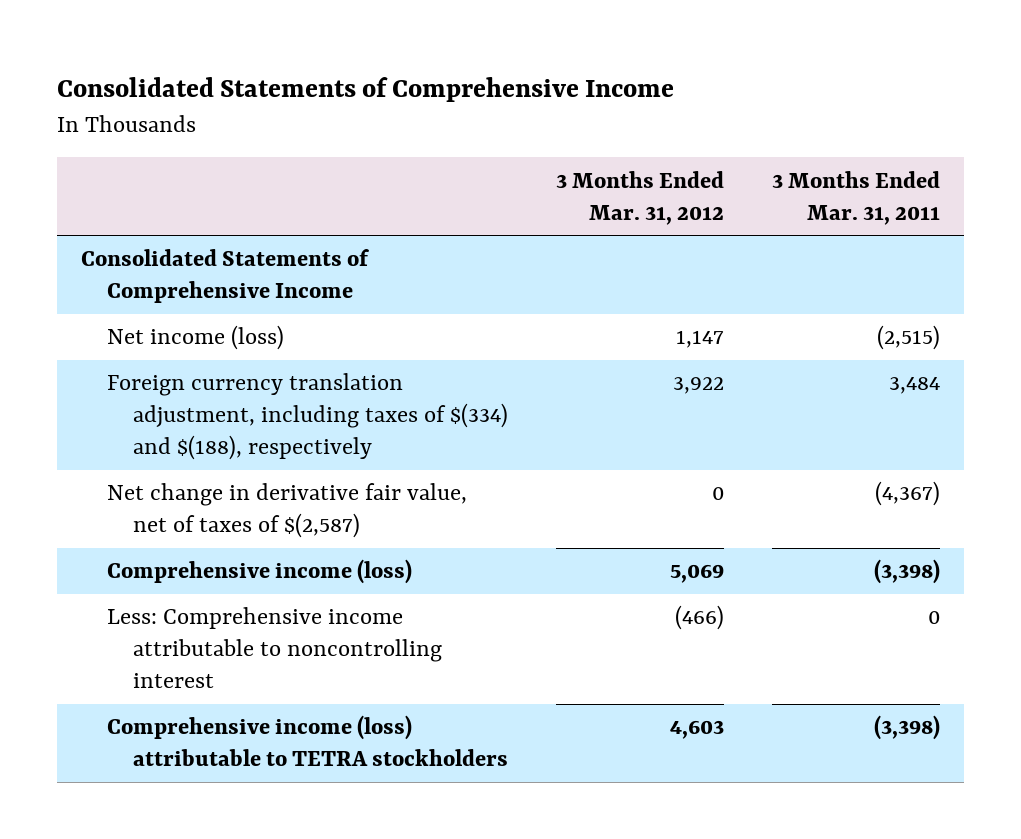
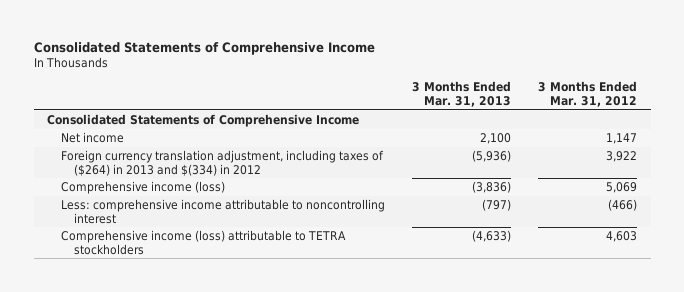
- | 3 Months Ended Mar. 31, 2012 | 3 Months Ended Mar. 31, 2011
+ | 3 Months Ended Mar. 31, 2013 | 3 Months Ended Mar. 31, 2012
- Net income (loss) | 1,147 | (2,515)
- Foreign currency translation adjustment, including taxes of $(334) and $(188), respectively | 3,922 | 3,484
- Net change in derivative fair value, net of taxes of $(2,587) | 0 | (4,367)
+ Net income | 2,100 | 1,147
+ Foreign currency translation adjustment, including taxes of ($264) in 2013 and $(334) in 2012 | (5,936) | 3,922
- Less: Comprehensive income attributable to noncontrolling interest | (466) | 0
+ Less: comprehensive income attributable to noncontrolling interest | (797) | (466)

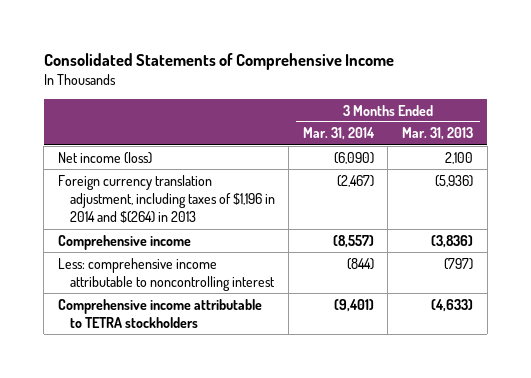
- | 3 Months Ended Mar. 31, 2013 | 3 Months Ended Mar. 31, 2012
+ | 3 Months Ended Mar. 31, 2014 | 3 Months Ended Mar. 31, 2013
- Consolidated Statements of Comprehensive Income
- Net income | 2,100 | 1,147
- Foreign currency translation adjustment, including taxes of ($264) in 2013 and $(334) in 2012 | (5,936) | 3,922
- Comprehensive income (loss) | (3,836) | 5,069
+ Net income (loss) | (6,090) | 2,100
+ Foreign currency translation adjustment, including taxes of $1,196 in 2014 and $(264) in 2013 | (2,467) | (5,936)
+ Comprehensive income | (8,557) | (3,836)
- Comprehensive income (loss) attributable to TETRA stockholders | (4,633) | 4,603
+ Comprehensive income attributable to TETRA stockholders | (9,401) | (4,633)

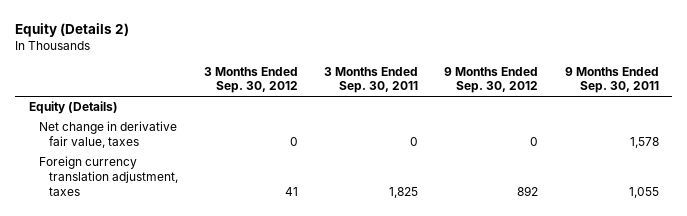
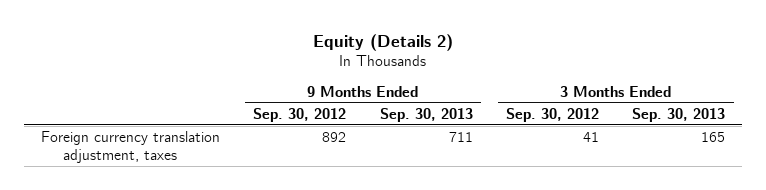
- | 3 Months Ended Sep. 30, 2012 | 3 Months Ended Sep. 30, 2011 | 9 Months Ended Sep. 30, 2012 | 9 Months Ended Sep. 30, 2011
+ | 9 Months Ended Sep. 30, 2012 | 9 Months Ended Sep. 30, 2013 | 3 Months Ended Sep. 30, 2012 | 3 Months Ended Sep. 30, 2013
- Equity (Details)
- Net change in derivative fair value, taxes | 0 | 0 | 0 | 1,578

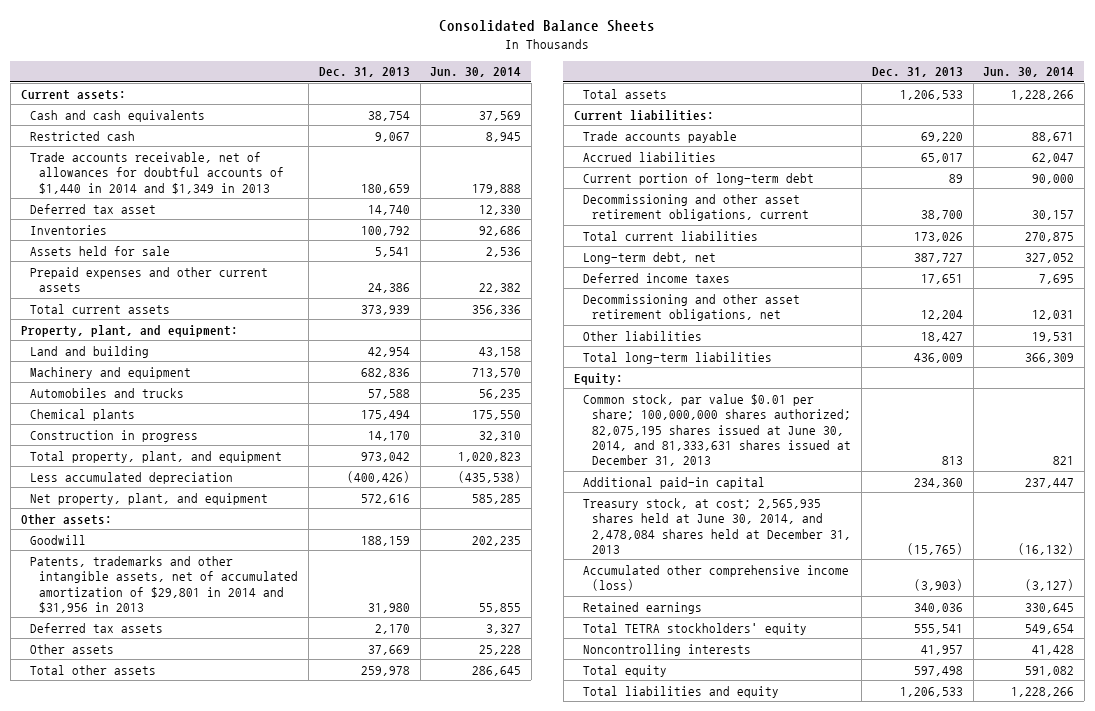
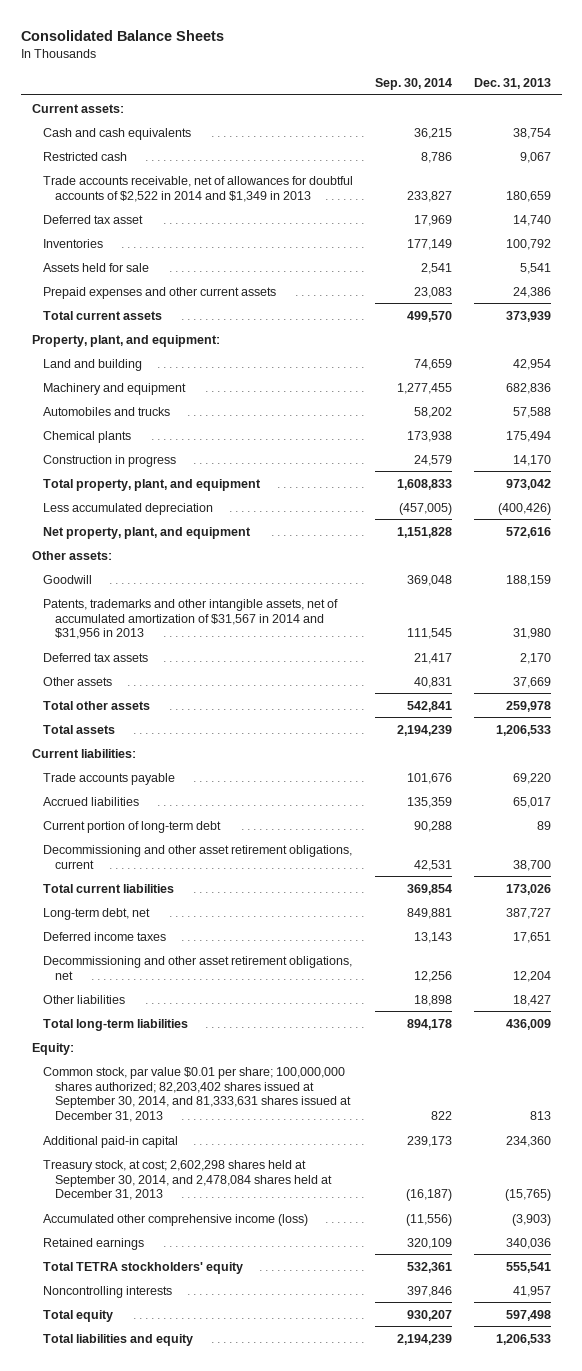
- | Dec. 31, 2013 | Jun. 30, 2014
+ | Sep. 30, 2014 | Dec. 31, 2013
- Trade accounts receivable, net of allowances for doubtful accounts of $1,440 in 2014 and $1,349 in 2013 | 180,659 | 179,888
+ Trade accounts receivable, net of allowances for doubtful accounts of $2,522 in 2014 and $1,349 in 2013 | 233,827 | 180,659
- Patents, trademarks and other intangible assets, net of accumulated amortization of $29,801 in 2014 and $31,956 in 2013 | 31,980 | 55,855
+ Patents, trademarks and other intangible assets, net of accumulated amortization of $31,567 in 2014 and $31,956 in 2013 | 111,545 | 31,980
- Common stock, par value $0.01 per share; 100,000,000 shares authorized; 82,075,195 shares issued at June 30, 2014, and 81,333,631 shares issued at December 31, 2013 | 813 | 821
+ Common stock, par value $0.01 per share; 100,000,000 shares authorized; 82,203,402 shares issued at September 30, 2014, and 81,333,631 shares issued at December 31, 2013 | 822 | 813
- Treasury stock, at cost; 2,565,935 shares held at June 30, 2014, and 2,478,084 shares held at December 31, 2013 | (15,765) | (16,132)
+ Treasury stock, at cost; 2,602,298 shares held at September 30, 2014, and 2,478,084 shares held at December 31, 2013 | (16,187) | (15,765)

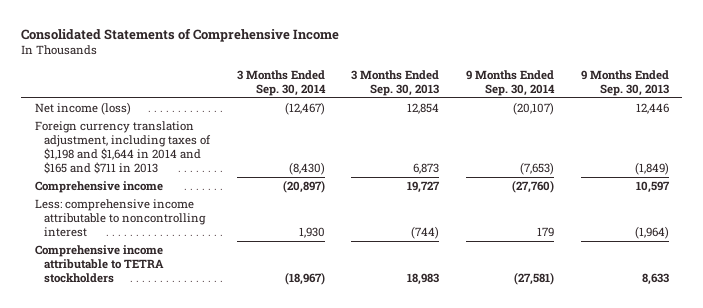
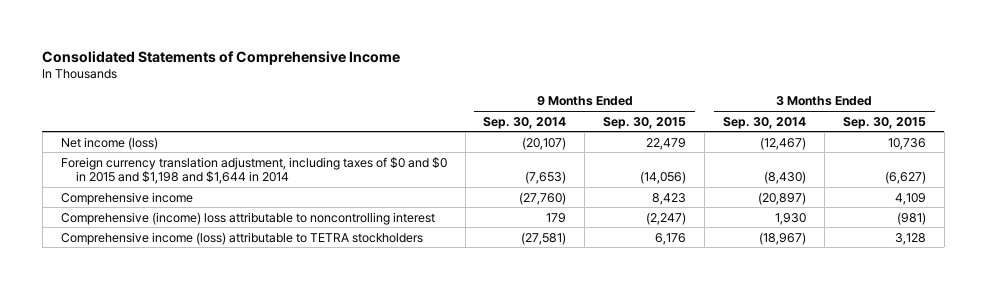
- | 3 Months Ended Sep. 30, 2014 | 3 Months Ended Sep. 30, 2013 | 9 Months Ended Sep. 30, 2014 | 9 Months Ended Sep. 30, 2013
+ | 9 Months Ended Sep. 30, 2014 | 9 Months Ended Sep. 30, 2015 | 3 Months Ended Sep. 30, 2014 | 3 Months Ended Sep. 30, 2015
- Foreign currency translation adjustment, including taxes of $1,198 and $1,644 in 2014 and $165 and $711 in 2013 | (8,430) | 6,873 | (7,653) | (1,849)
+ Foreign currency translation adjustment, including taxes of $0 and $0 in 2015 and $1,198 and $1,644 in 2014 | (7,653) | (14,056) | (8,430) | (6,627)
- Less: comprehensive income attributable to noncontrolling interest | 1,930 | (744) | 179 | (1,964)
- Comprehensive income attributable to TETRA stockholders | (18,967) | 18,983 | (27,581) | 8,633
+ Comprehensive (income) loss attributable to noncontrolling interest | 179 | (2,247) | 1,930 | (981)
+ Comprehensive income (loss) attributable to TETRA stockholders | (27,581) | 6,176 | (18,967) | 3,128

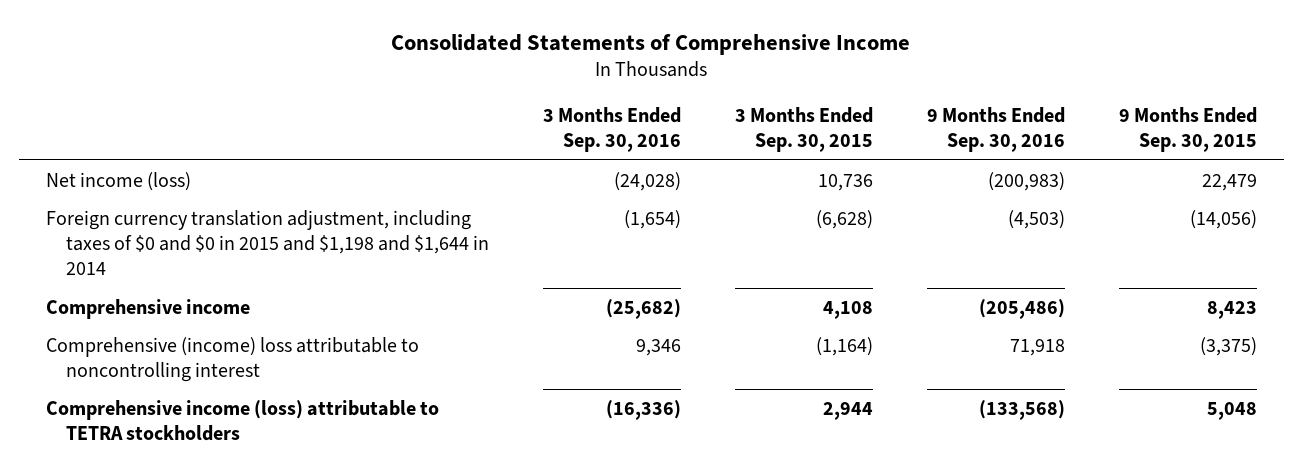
- | 9 Months Ended Sep. 30, 2014 | 9 Months Ended Sep. 30, 2015 | 3 Months Ended Sep. 30, 2014 | 3 Months Ended Sep. 30, 2015
+ | 3 Months Ended Sep. 30, 2016 | 3 Months Ended Sep. 30, 2015 | 9 Months Ended Sep. 30, 2016 | 9 Months Ended Sep. 30, 2015
- Foreign currency translation adjustment, including taxes of $0 and $0 in 2015 and $1,198 and $1,644 in 2014 | (7,653) | (14,056) | (8,430) | (6,627)
- Comprehensive income | (27,760) | 8,423 | (20,897) | 4,109
- Comprehensive (income) loss attributable to noncontrolling interest | 179 | (2,247) | 1,930 | (981)
- Comprehensive income (loss) attributable to TETRA stockholders | (27,581) | 6,176 | (18,967) | 3,128
+ Foreign currency translation adjustment, including taxes of $0 and $0 in 2015 and $1,198 and $1,644 in 2014 | (1,654) | (6,628) | (4,503) | (14,056)
+ Comprehensive income | (25,682) | 4,108 | (205,486) | 8,423
+ Comprehensive (income) loss attributable to noncontrolling interest | 9,346 | (1,164) | 71,918 | (3,375)
+ Comprehensive income (loss) attributable to TETRA stockholders | (16,336) | 2,944 | (133,568) | 5,048

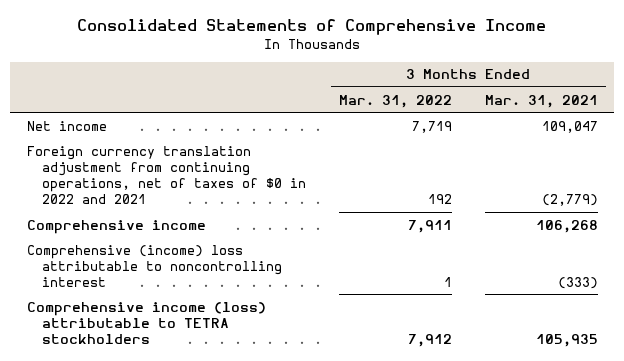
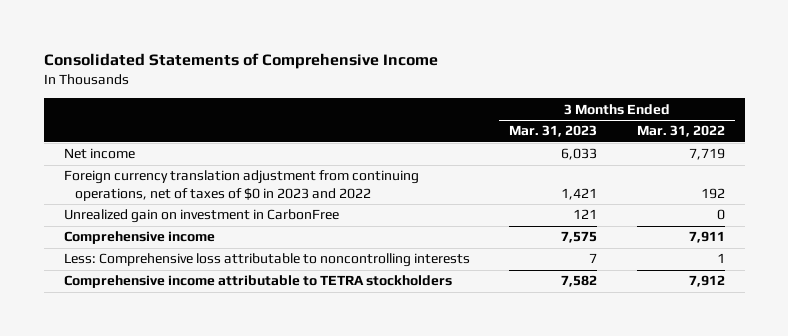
- | 3 Months Ended Mar. 31, 2022 | 3 Months Ended Mar. 31, 2021
+ | 3 Months Ended Mar. 31, 2023 | 3 Months Ended Mar. 31, 2022
- Foreign currency translation adjustment from continuing operations, net of taxes of $0 in 2022 and 2021 | 192 | (2,779)
+ Foreign currency translation adjustment from continuing operations, net of taxes of $0 in 2023 and 2022 | 1,421 | 192
+ Unrealized gain on investment in CarbonFree | 121 | 0
- Comprehensive (income) loss attributable to noncontrolling interest | 1 | (333)
- Comprehensive income (loss) attributable to TETRA stockholders | 7,912 | 105,935
+ Less: Comprehensive loss attributable to noncontrolling interests | 7 | 1
+ Comprehensive income attributable to TETRA stockholders | 7,582 | 7,912

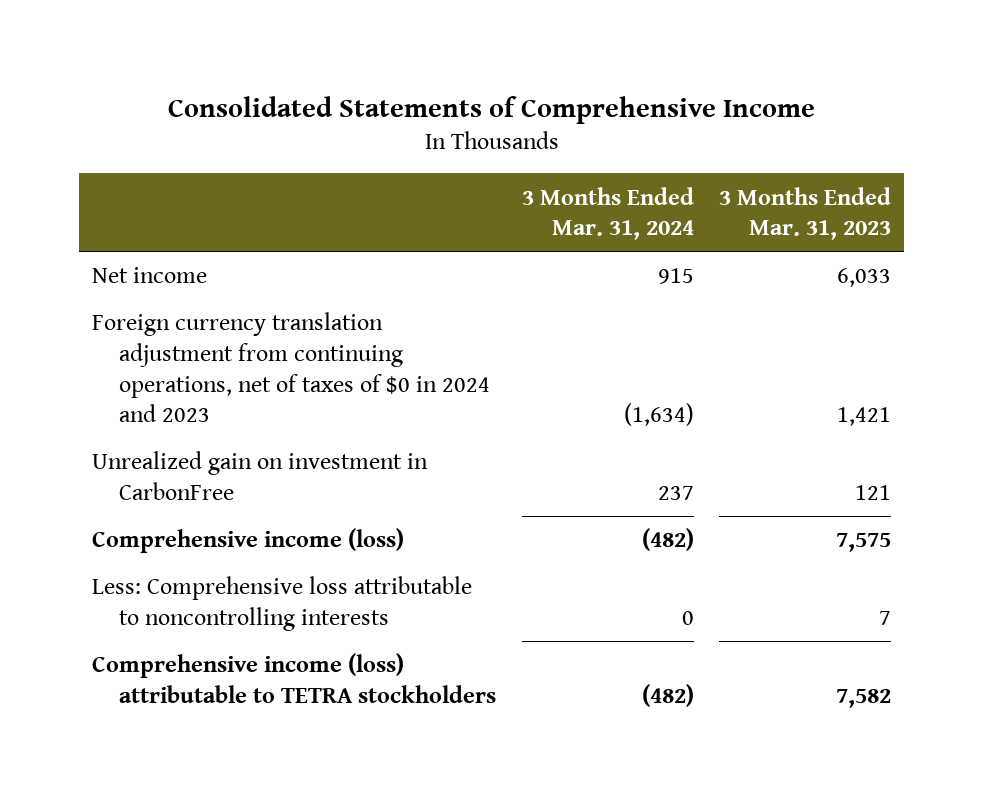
- | 3 Months Ended Mar. 31, 2023 | 3 Months Ended Mar. 31, 2022
+ | 3 Months Ended Mar. 31, 2024 | 3 Months Ended Mar. 31, 2023
- Foreign currency translation adjustment from continuing operations, net of taxes of $0 in 2023 and 2022 | 1,421 | 192
+ Foreign currency translation adjustment from continuing operations, net of taxes of $0 in 2024 and 2023 | (1,634) | 1,421
- Comprehensive income | 7,575 | 7,911
+ Comprehensive income (loss) | (482) | 7,575
- Comprehensive income attributable to TETRA stockholders | 7,582 | 7,912
+ Comprehensive income (loss) attributable to TETRA stockholders | (482) | 7,582

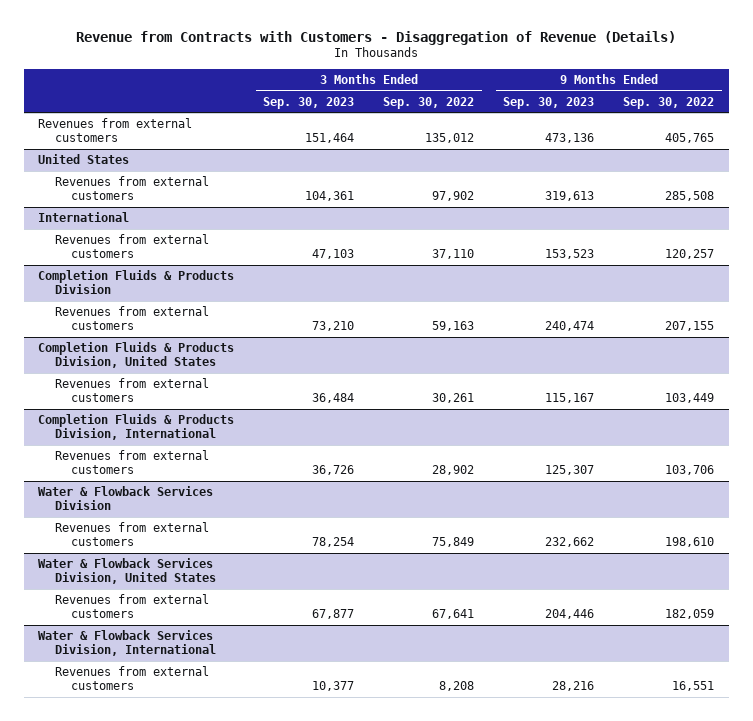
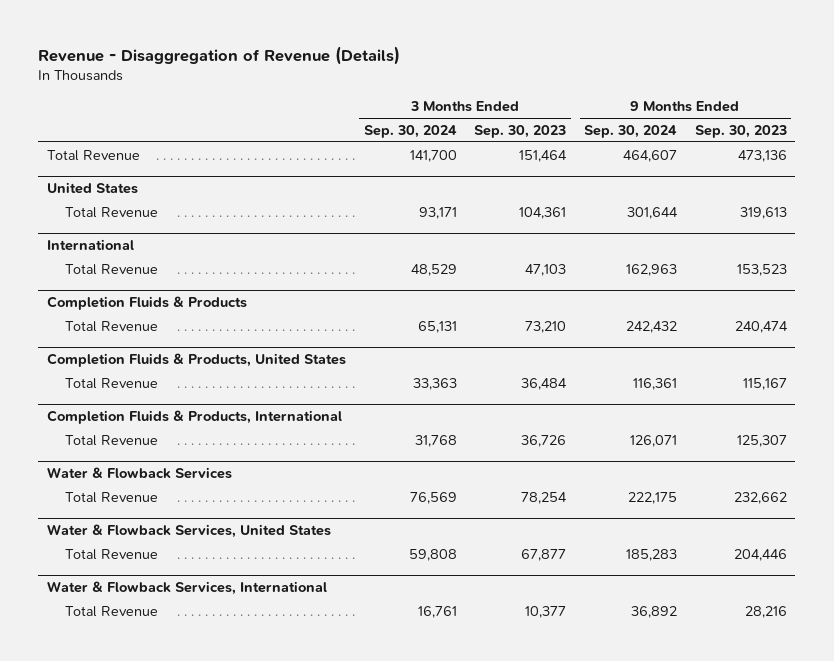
- Revenue from Contracts with Customers - Disaggregation of Revenue (Details)
+ Revenue - Disaggregation of Revenue (Details)
- | 3 Months Ended Sep. 30, 2023 | 3 Months Ended Sep. 30, 2022 | 9 Months Ended Sep. 30, 2023 | 9 Months Ended Sep. 30, 2022
+ | 3 Months Ended Sep. 30, 2024 | 3 Months Ended Sep. 30, 2023 | 9 Months Ended Sep. 30, 2024 | 9 Months Ended Sep. 30, 2023
- Revenues from external customers | 151,464 | 135,012 | 473,136 | 405,765
+ Total Revenue | 141,700 | 151,464 | 464,607 | 473,136
@ United States
- Revenues from external customers | 104,361 | 97,902 | 319,613 | 285,508
+ Total Revenue | 93,171 | 104,361 | 301,644 | 319,613
@ International
- Revenues from external customers | 47,103 | 37,110 | 153,523 | 120,257
- Completion Fluids & Products Division
- Revenues from external customers | 73,210 | 59,163 | 240,474 | 207,155
- Completion Fluids & Products Division, United States
- Revenues from external customers | 36,484 | 30,261 | 115,167 | 103,449
- Completion Fluids & Products Division, International
- Revenues from external customers | 36,726 | 28,902 | 125,307 | 103,706
- Water & Flowback Services Division
- Revenues from external customers | 78,254 | 75,849 | 232,662 | 198,610
- Water & Flowback Services Division, United States
- Revenues from external customers | 67,877 | 67,641 | 204,446 | 182,059
- Water & Flowback Services Division, International
- Revenues from external customers | 10,377 | 8,208 | 28,216 | 16,551
@ International
+ Total Revenue | 48,529 | 47,103 | 162,963 | 153,523
+ Completion Fluids & Products
+ Total Revenue | 65,131 | 73,210 | 242,432 | 240,474
+ Completion Fluids & Products, United States
+ Total Revenue | 33,363 | 36,484 | 116,361 | 115,167
+ Completion Fluids & Products, International
+ Total Revenue | 31,768 | 36,726 | 126,071 | 125,307
+ Water & Flowback Services
+ Total Revenue | 76,569 | 78,254 | 222,175 | 232,662
+ Water & Flowback Services, United States
+ Total Revenue | 59,808 | 67,877 | 185,283 | 204,446
+ Water & Flowback Services, International
+ Total Revenue | 16,761 | 10,377 | 36,892 | 28,216

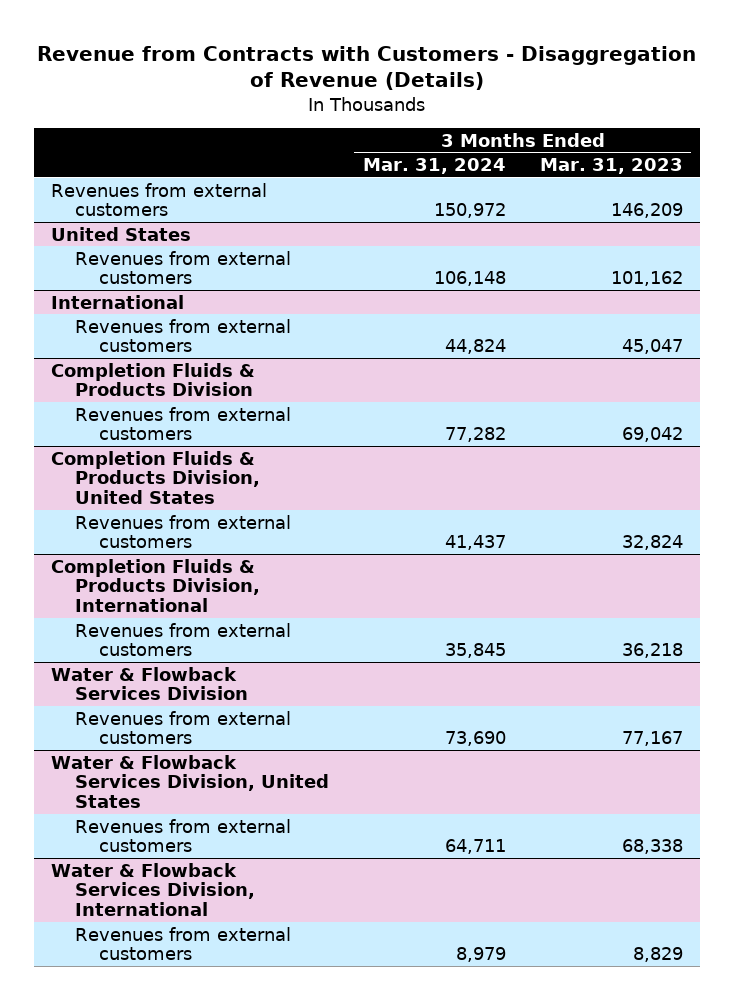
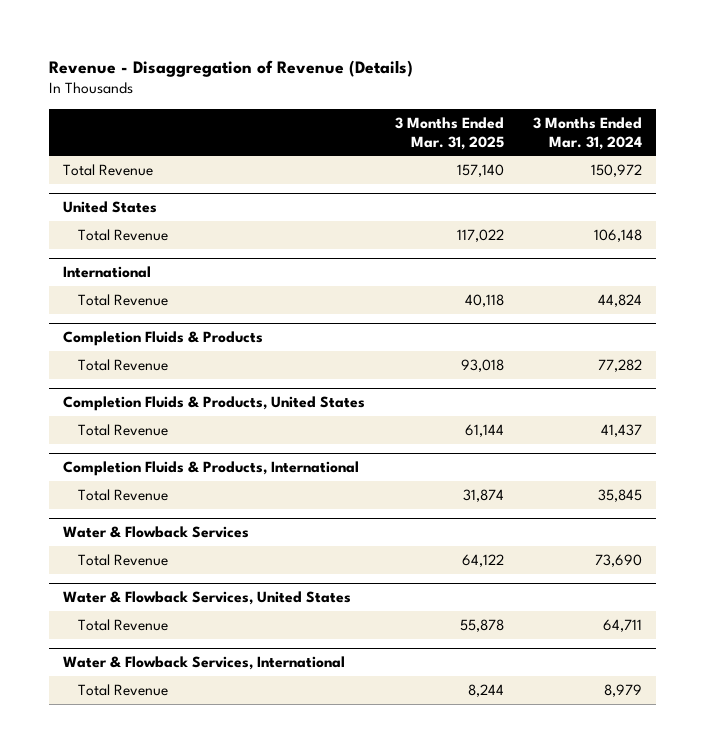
- Revenue from Contracts with Customers - Disaggregation of Revenue (Details)
+ Revenue - Disaggregation of Revenue (Details)
- | 3 Months Ended Mar. 31, 2024 | 3 Months Ended Mar. 31, 2023
+ | 3 Months Ended Mar. 31, 2025 | 3 Months Ended Mar. 31, 2024
- Revenues from external customers | 150,972 | 146,209
+ Total Revenue | 157,140 | 150,972
@ United States
- Revenues from external customers | 106,148 | 101,162
+ Total Revenue | 117,022 | 106,148
@ International
- Revenues from external customers | 44,824 | 45,047
- Completion Fluids & Products Division
- Revenues from external customers | 77,282 | 69,042
- Completion Fluids & Products Division, United States
- Revenues from external customers | 41,437 | 32,824
- Completion Fluids & Products Division, International
- Revenues from external customers | 35,845 | 36,218
- Water & Flowback Services Division
- Revenues from external customers | 73,690 | 77,167
- Water & Flowback Services Division, United States
- Revenues from external customers | 64,711 | 68,338
- Water & Flowback Services Division, International
- Revenues from external customers | 8,979 | 8,829
@ International
+ Total Revenue | 40,118 | 44,824
+ Completion Fluids & Products
+ Total Revenue | 93,018 | 77,282
+ Completion Fluids & Products, United States
+ Total Revenue | 61,144 | 41,437
+ Completion Fluids & Products, International
+ Total Revenue | 31,874 | 35,845
+ Water & Flowback Services
+ Total Revenue | 64,122 | 73,690
+ Water & Flowback Services, United States
+ Total Revenue | 55,878 | 64,711
+ Water & Flowback Services, International
+ Total Revenue | 8,244 | 8,979

